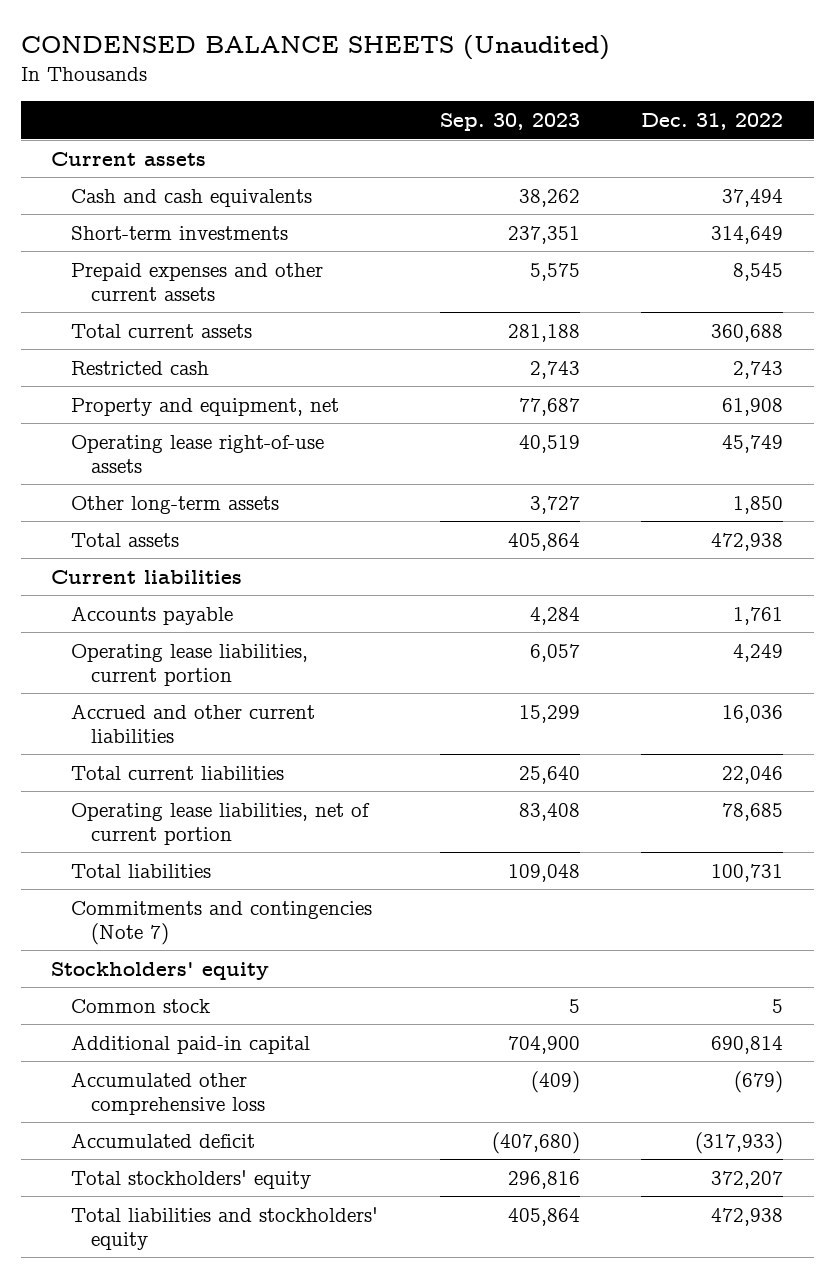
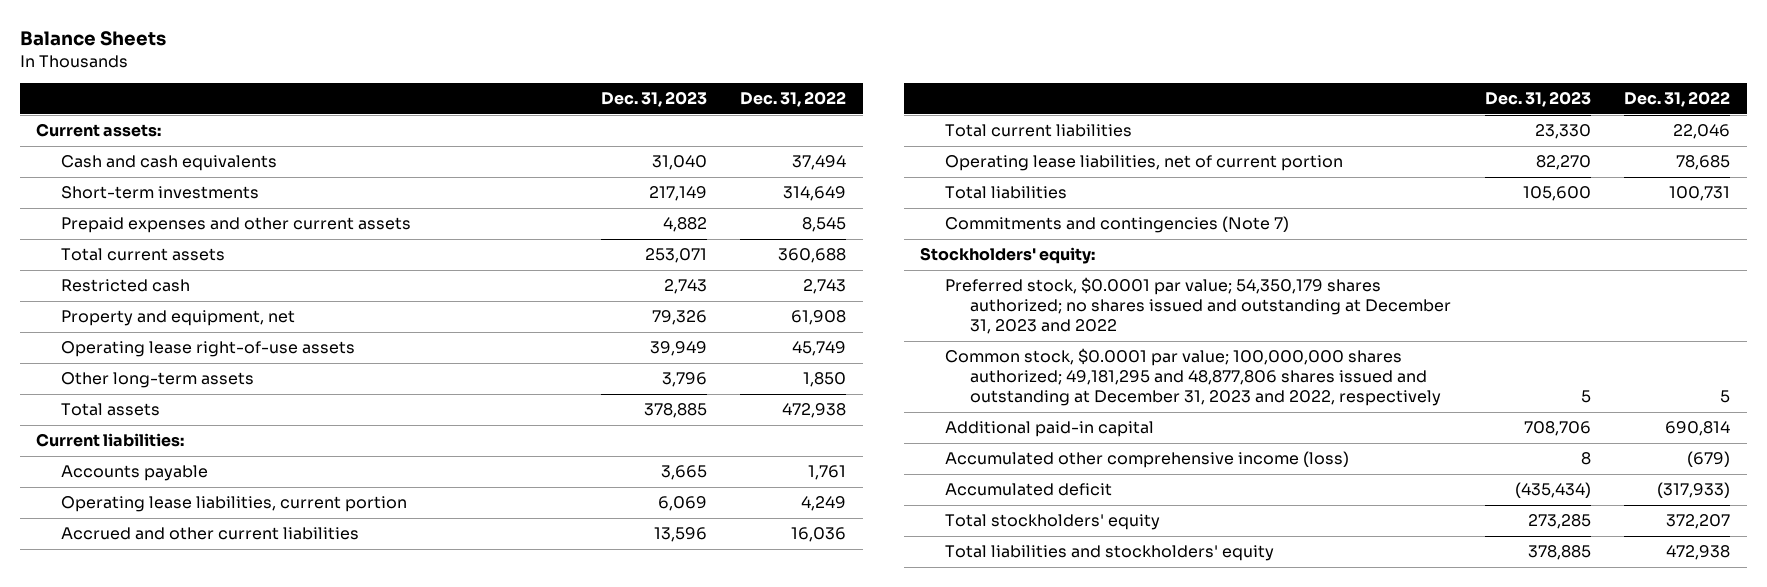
- CONDENSED BALANCE SHEETS (Unaudited)
+ Balance Sheets
- | Sep. 30, 2023 | Dec. 31, 2022
+ | Dec. 31, 2023 | Dec. 31, 2022
- Current assets
+ Current assets:
- Current liabilities
+ Current liabilities:
- Stockholders' equity
- Common stock | 5 | 5
+ Stockholders' equity:
+ Preferred stock, $0.0001 par value; 54,350,179 shares authorized; no shares issued and outstanding at December 31, 2023 and 2022
+ Common stock, $0.0001 par value; 100,000,000 shares authorized; 49,181,295 and 48,877,806 shares issued and outstanding at December 31, 2023 and 2022, respectively | 5 | 5
- Accumulated other comprehensive loss | (409) | (679)
+ Accumulated other comprehensive income (loss) | 8 | (679)

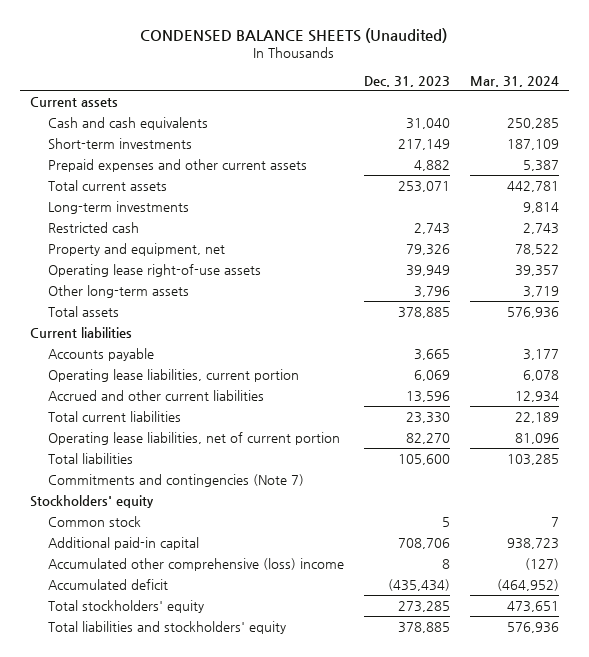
- Balance Sheets
+ CONDENSED BALANCE SHEETS (Unaudited)
- | Dec. 31, 2023 | Dec. 31, 2022
+ | Dec. 31, 2023 | Mar. 31, 2024
- Current assets:
+ Current assets
+ Long-term investments | | 9,814
- Current liabilities:
+ Current liabilities
- Stockholders' equity:
- Preferred stock, $0.0001 par value; 54,350,179 shares authorized; no shares issued and outstanding at December 31, 2023 and 2022
- Common stock, $0.0001 par value; 100,000,000 shares authorized; 49,181,295 and 48,877,806 shares issued and outstanding at December 31, 2023 and 2022, respectively | 5 | 5
+ Stockholders' equity
+ Common stock | 5 | 7
- Accumulated other comprehensive income (loss) | 8 | (679)
+ Accumulated other comprehensive (loss) income | 8 | (127)

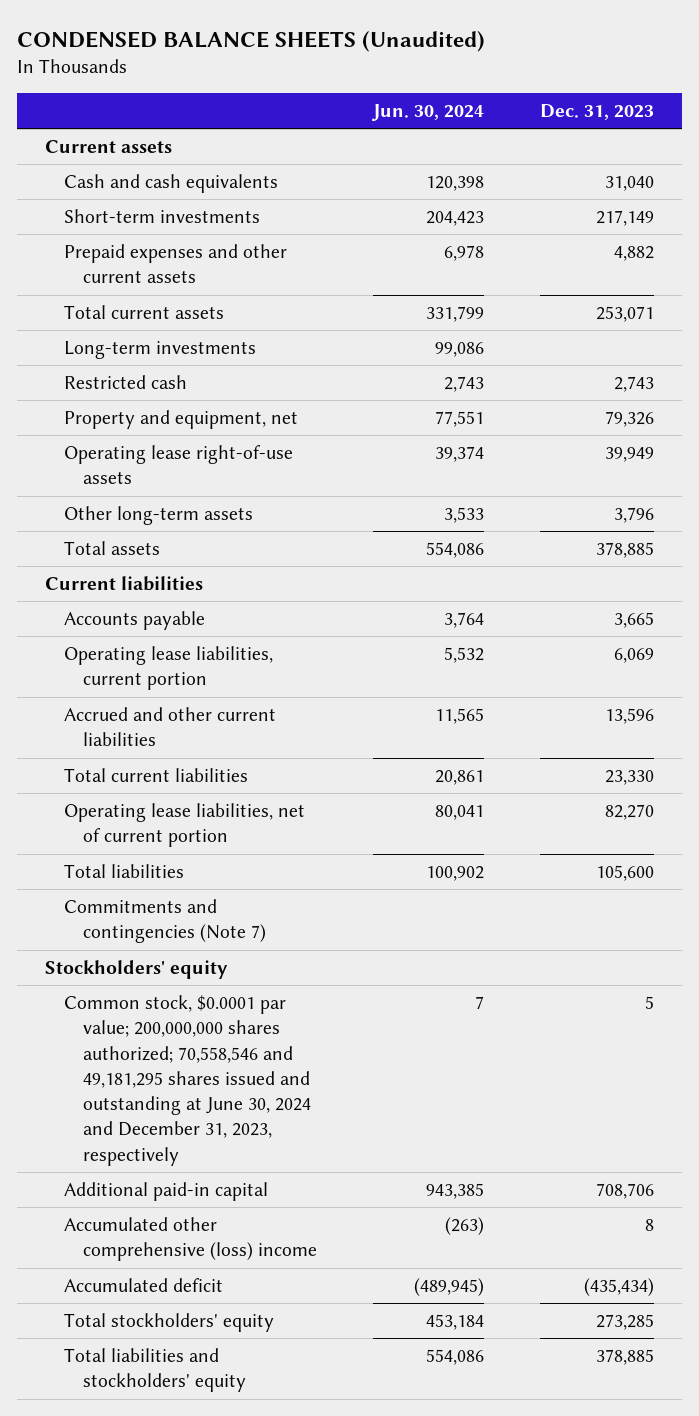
- | Dec. 31, 2023 | Mar. 31, 2024
+ | Jun. 30, 2024 | Dec. 31, 2023
- Common stock | 5 | 7
+ Common stock, $0.0001 par value; 200,000,000 shares authorized; 70,558,546 and 49,181,295 shares issued and outstanding at June 30, 2024 and December 31, 2023, respectively | 7 | 5

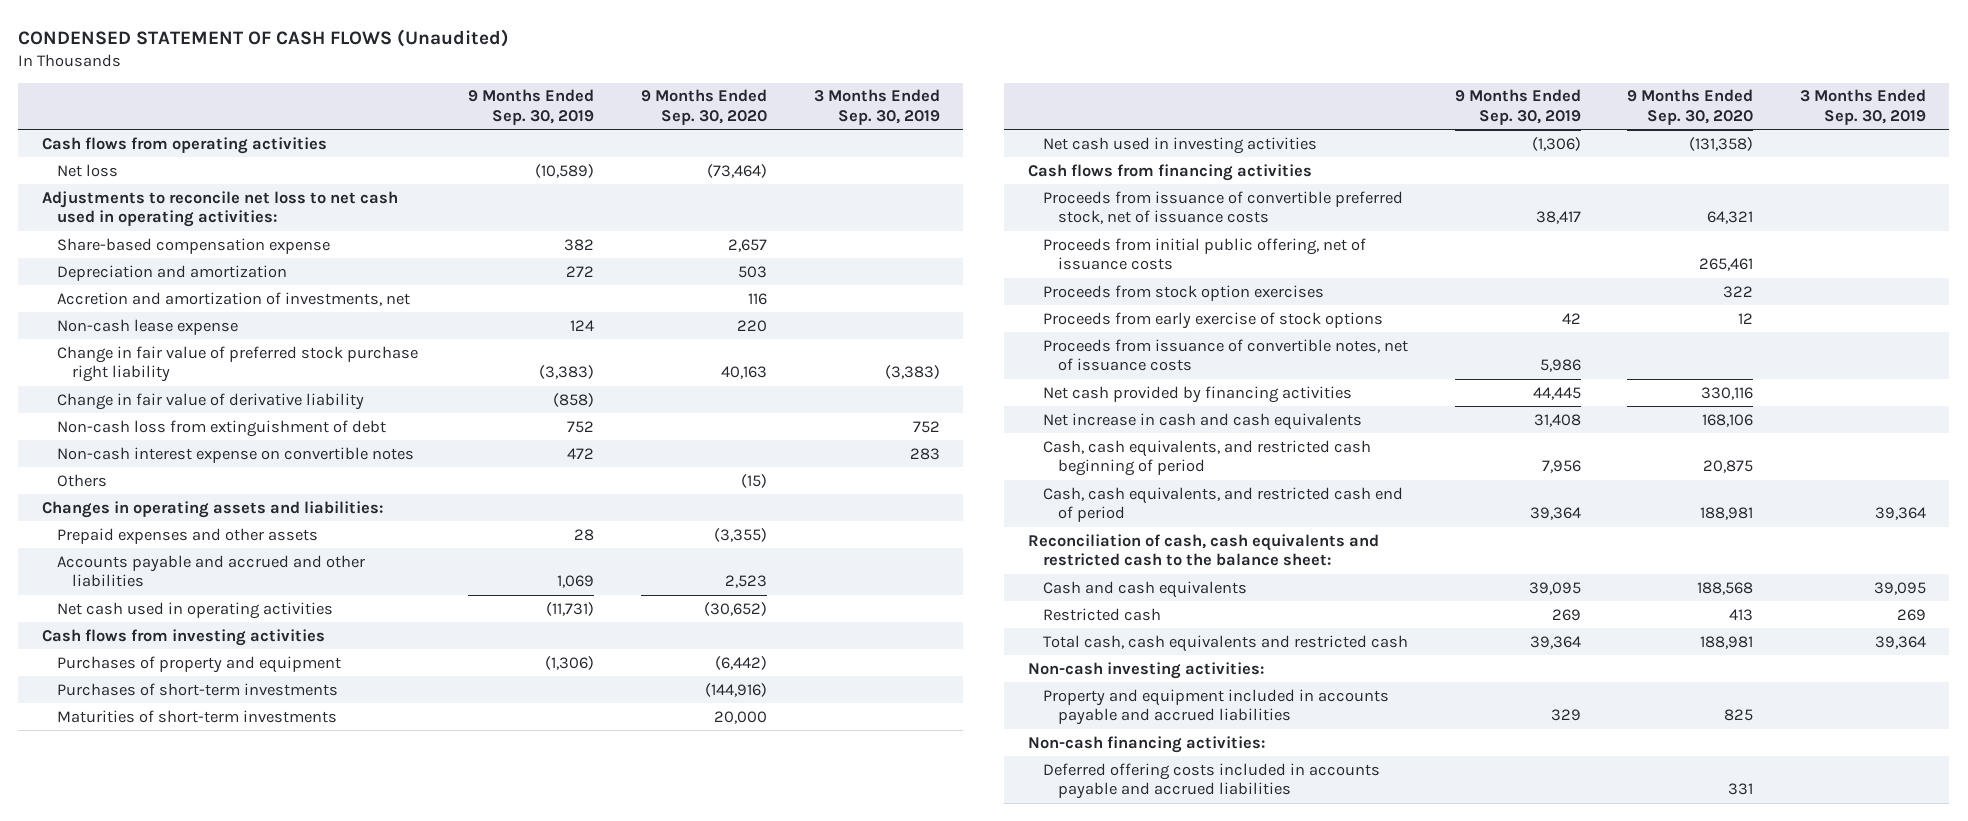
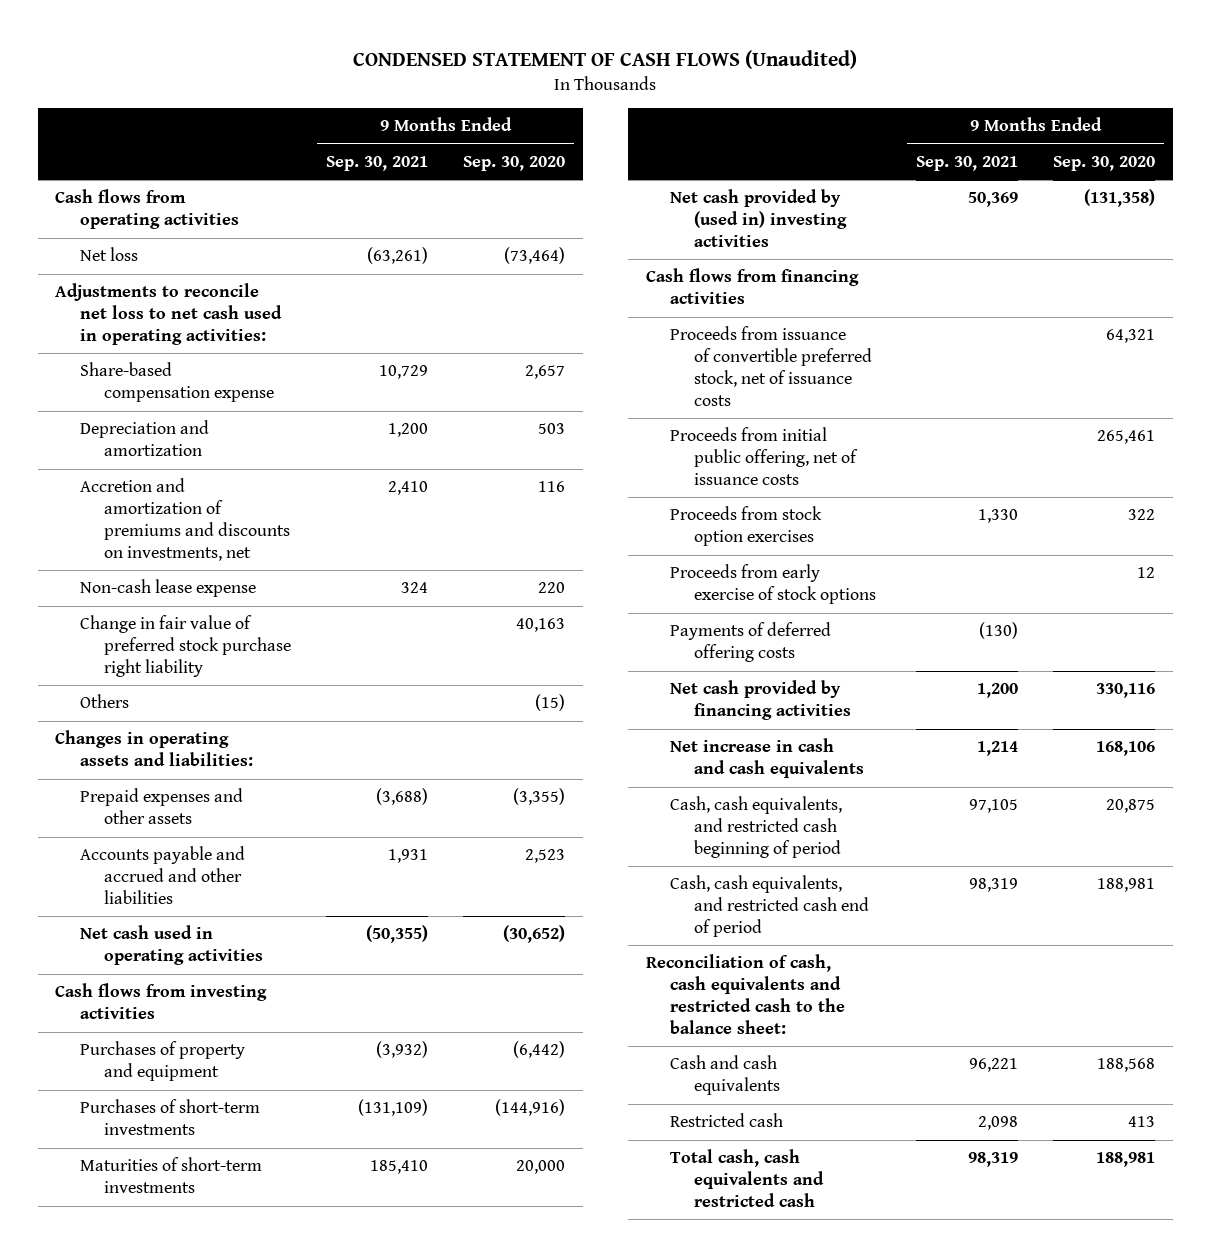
- | 9 Months Ended Sep. 30, 2019 | 9 Months Ended Sep. 30, 2020 | 3 Months Ended Sep. 30, 2019
+ | 9 Months Ended Sep. 30, 2021 | 9 Months Ended Sep. 30, 2020
- Accretion and amortization of investments, net | | 116 |
+ Accretion and amortization of premiums and discounts on investments, net | 2,410 | 116
- Change in fair value of derivative liability | (858) | |
- Non-cash loss from extinguishment of debt | 752 | | 752
- Non-cash interest expense on convertible notes | 472 | | 283
- Net cash used in investing activities | (1,306) | (131,358) |
+ Net cash provided by (used in) investing activities | 50,369 | (131,358)
- Proceeds from issuance of convertible notes, net of issuance costs | 5,986 | |
+ Payments of deferred offering costs | (130) |
- Non-cash investing activities:
- Property and equipment included in accounts payable and accrued liabilities | 329 | 825 |
- Non-cash financing activities:
- Deferred offering costs included in accounts payable and accrued liabilities | | 331 |

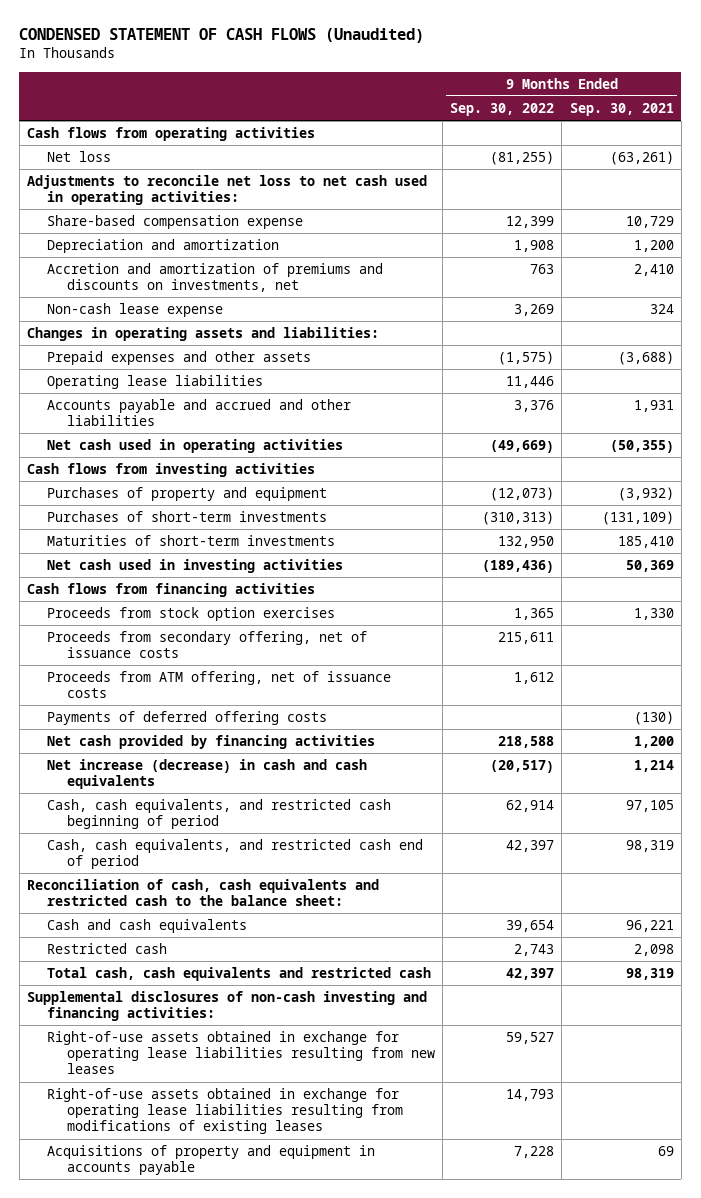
- | 9 Months Ended Sep. 30, 2021 | 9 Months Ended Sep. 30, 2020
+ | 9 Months Ended Sep. 30, 2022 | 9 Months Ended Sep. 30, 2021
- Change in fair value of preferred stock purchase right liability | | 40,163
- Others | | (15)
+ Operating lease liabilities | 11,446 |
- Net cash provided by (used in) investing activities | 50,369 | (131,358)
+ Net cash used in investing activities | (189,436) | 50,369
- Proceeds from issuance of convertible preferred stock, net of issuance costs | | 64,321
- Proceeds from initial public offering, net of issuance costs | | 265,461
- Proceeds from early exercise of stock options | | 12
+ Proceeds from secondary offering, net of issuance costs | 215,611 |
+ Proceeds from ATM offering, net of issuance costs | 1,612 |
- Net increase in cash and cash equivalents | 1,214 | 168,106
+ Net increase (decrease) in cash and cash equivalents | (20,517) | 1,214
+ Supplemental disclosures of non-cash investing and financing activities:
+ Right-of-use assets obtained in exchange for operating lease liabilities resulting from new leases | 59,527 |
+ Right-of-use assets obtained in exchange for operating lease liabilities resulting from modifications of existing leases | 14,793 |
+ Acquisitions of property and equipment in accounts payable | 7,228 | 69

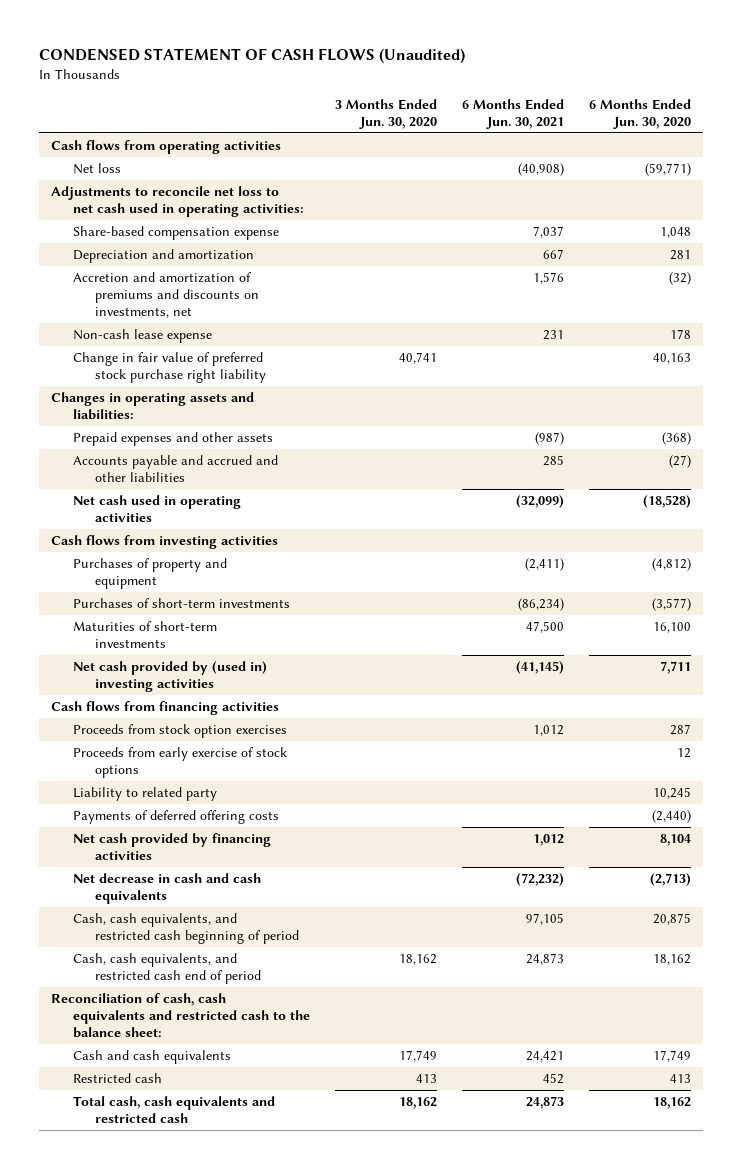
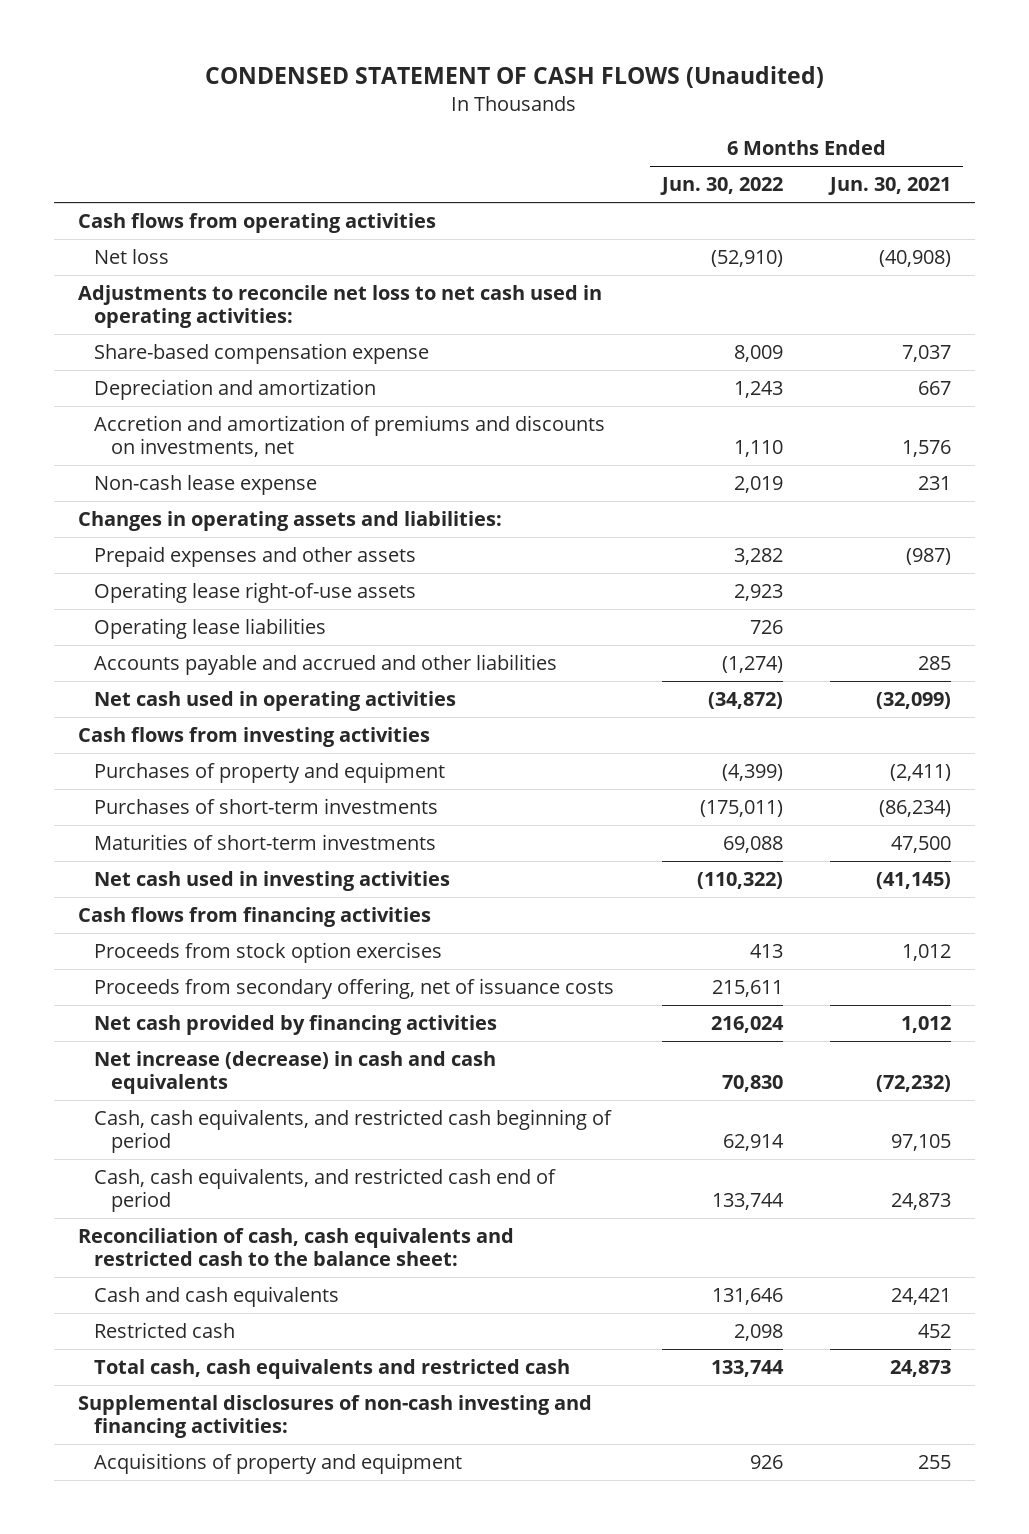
- | 3 Months Ended Jun. 30, 2020 | 6 Months Ended Jun. 30, 2021 | 6 Months Ended Jun. 30, 2020
+ | 6 Months Ended Jun. 30, 2022 | 6 Months Ended Jun. 30, 2021
- Change in fair value of preferred stock purchase right liability | 40,741 | | 40,163
+ Operating lease right-of-use assets | 2,923 |
+ Operating lease liabilities | 726 |
- Net cash provided by (used in) investing activities | | (41,145) | 7,711
+ Net cash used in investing activities | (110,322) | (41,145)
- Proceeds from early exercise of stock options | | | 12
- Liability to related party | | | 10,245
- Payments of deferred offering costs | | | (2,440)
+ Proceeds from secondary offering, net of issuance costs | 215,611 |
- Net decrease in cash and cash equivalents | | (72,232) | (2,713)
+ Net increase (decrease) in cash and cash equivalents | 70,830 | (72,232)
+ Supplemental disclosures of non-cash investing and financing activities:
+ Acquisitions of property and equipment | 926 | 255

